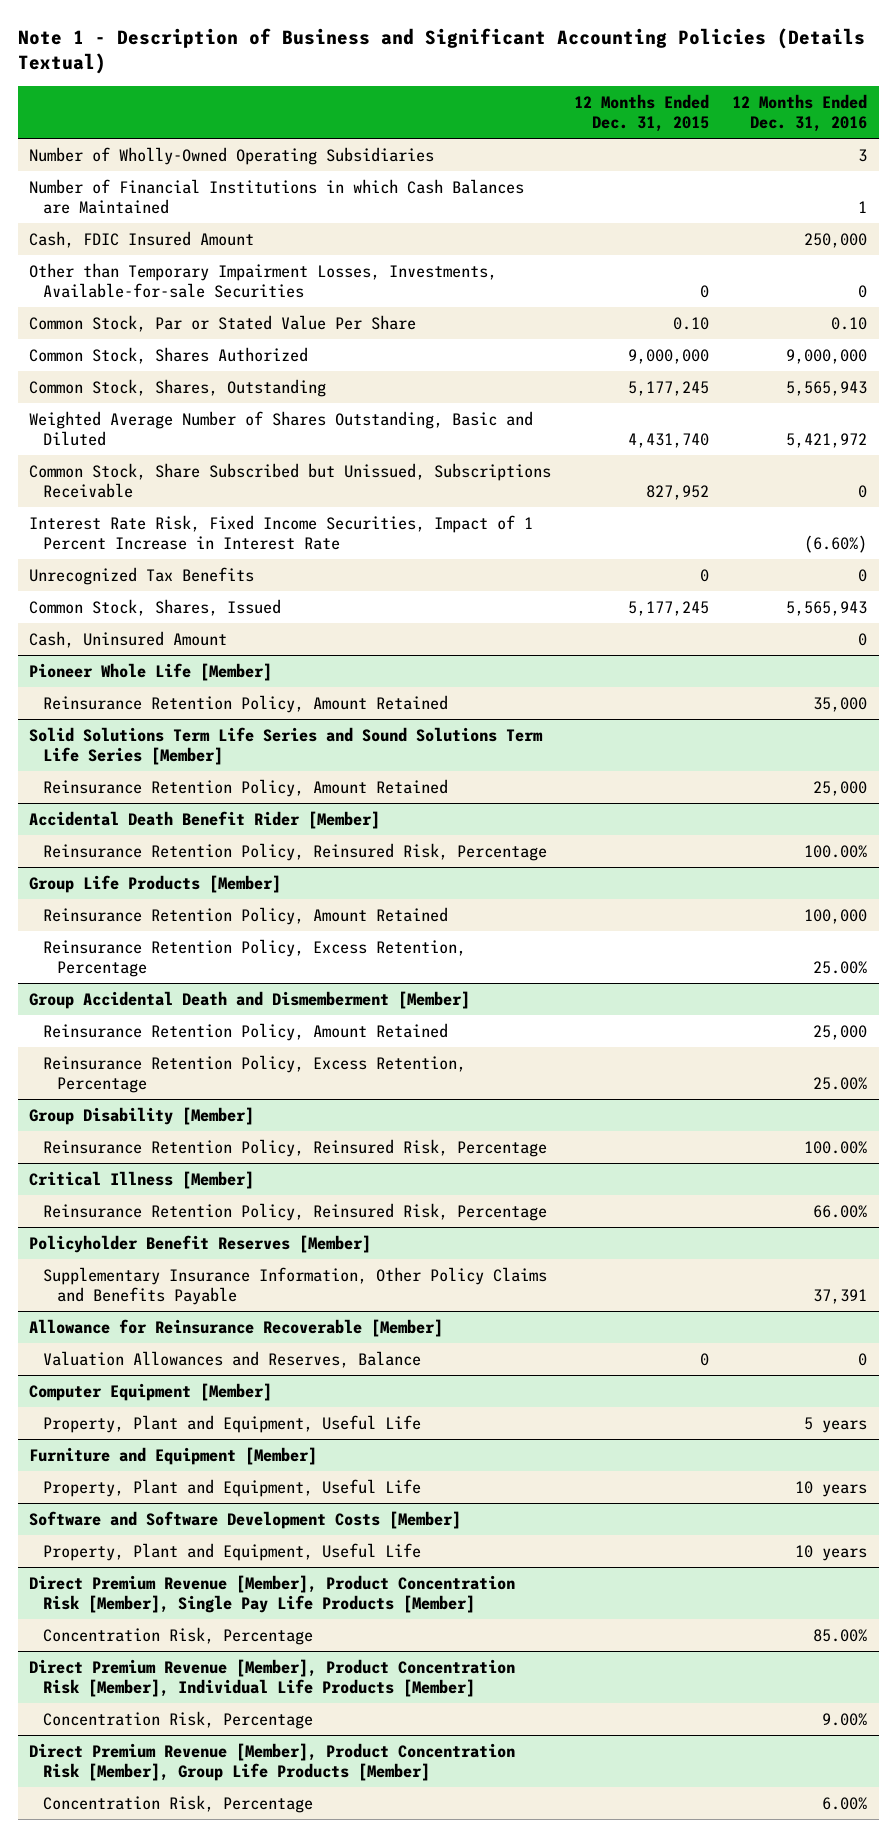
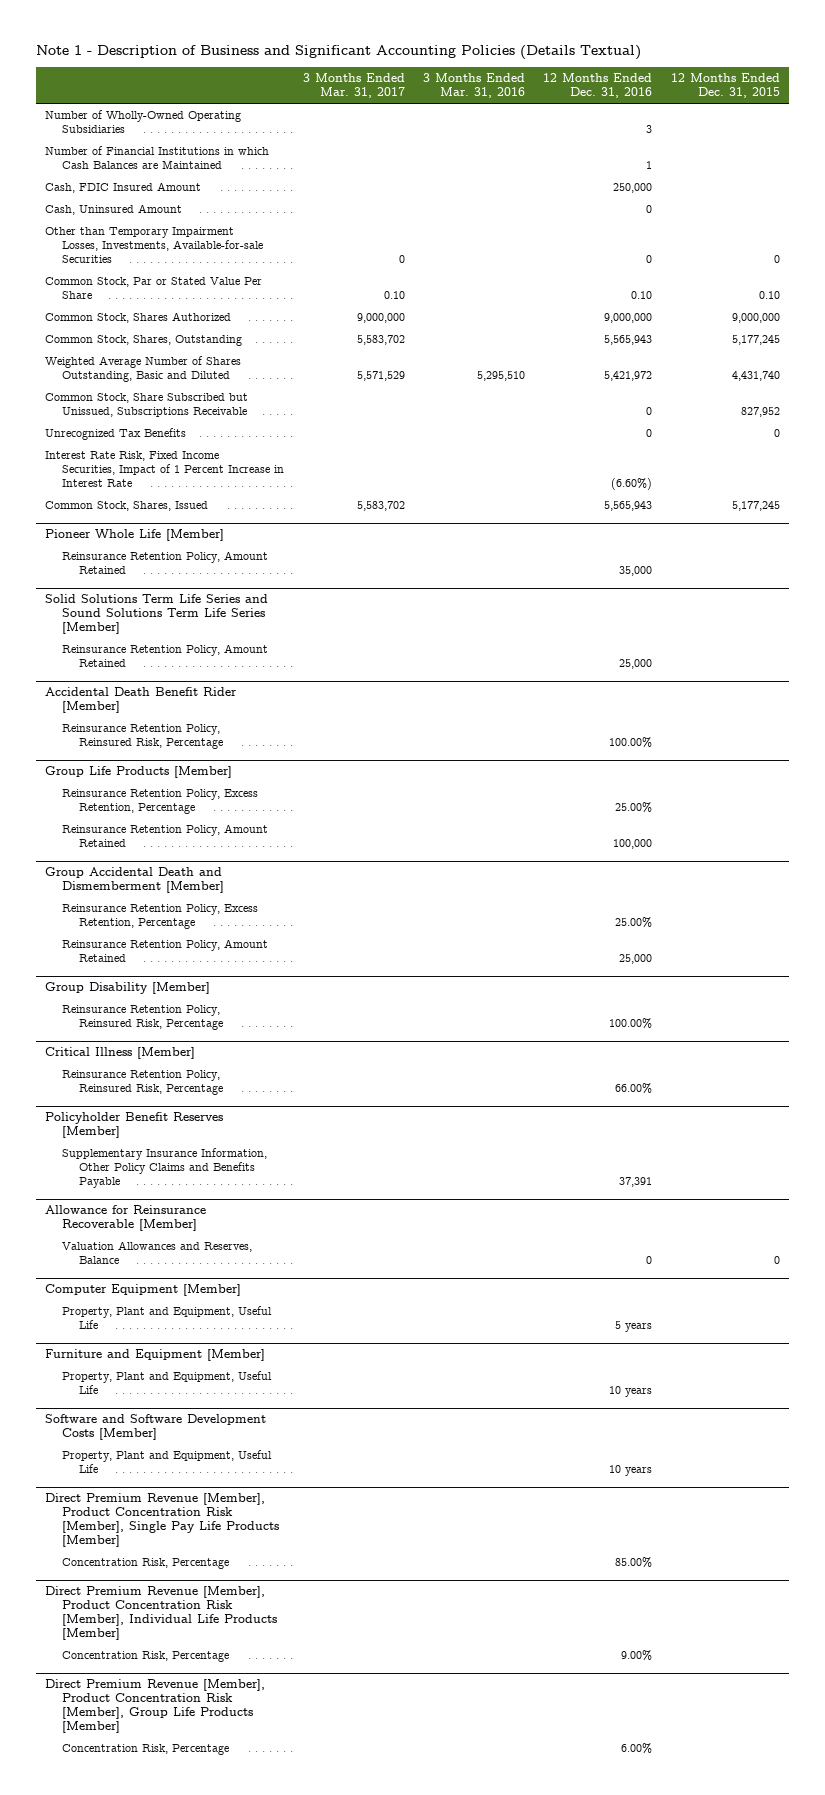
- | 12 Months Ended Dec. 31, 2015 | 12 Months Ended Dec. 31, 2016
+ | 3 Months Ended Mar. 31, 2017 | 3 Months Ended Mar. 31, 2016 | 12 Months Ended Dec. 31, 2016 | 12 Months Ended Dec. 31, 2015
moved up: Cash, Uninsured Amount | | | 0 |
moved down: Interest Rate Risk, Fixed Income Securities, Impact of 1 Percent Increase in Interest Rate | | | (6.60%) |
@ Group Life Products [Member]
moved down: Reinsurance Retention Policy, Amount Retained | | | 100,000 |
@ Group Accidental Death and Dismemberment [Member]
moved down: Reinsurance Retention Policy, Amount Retained | | | 25,000 |

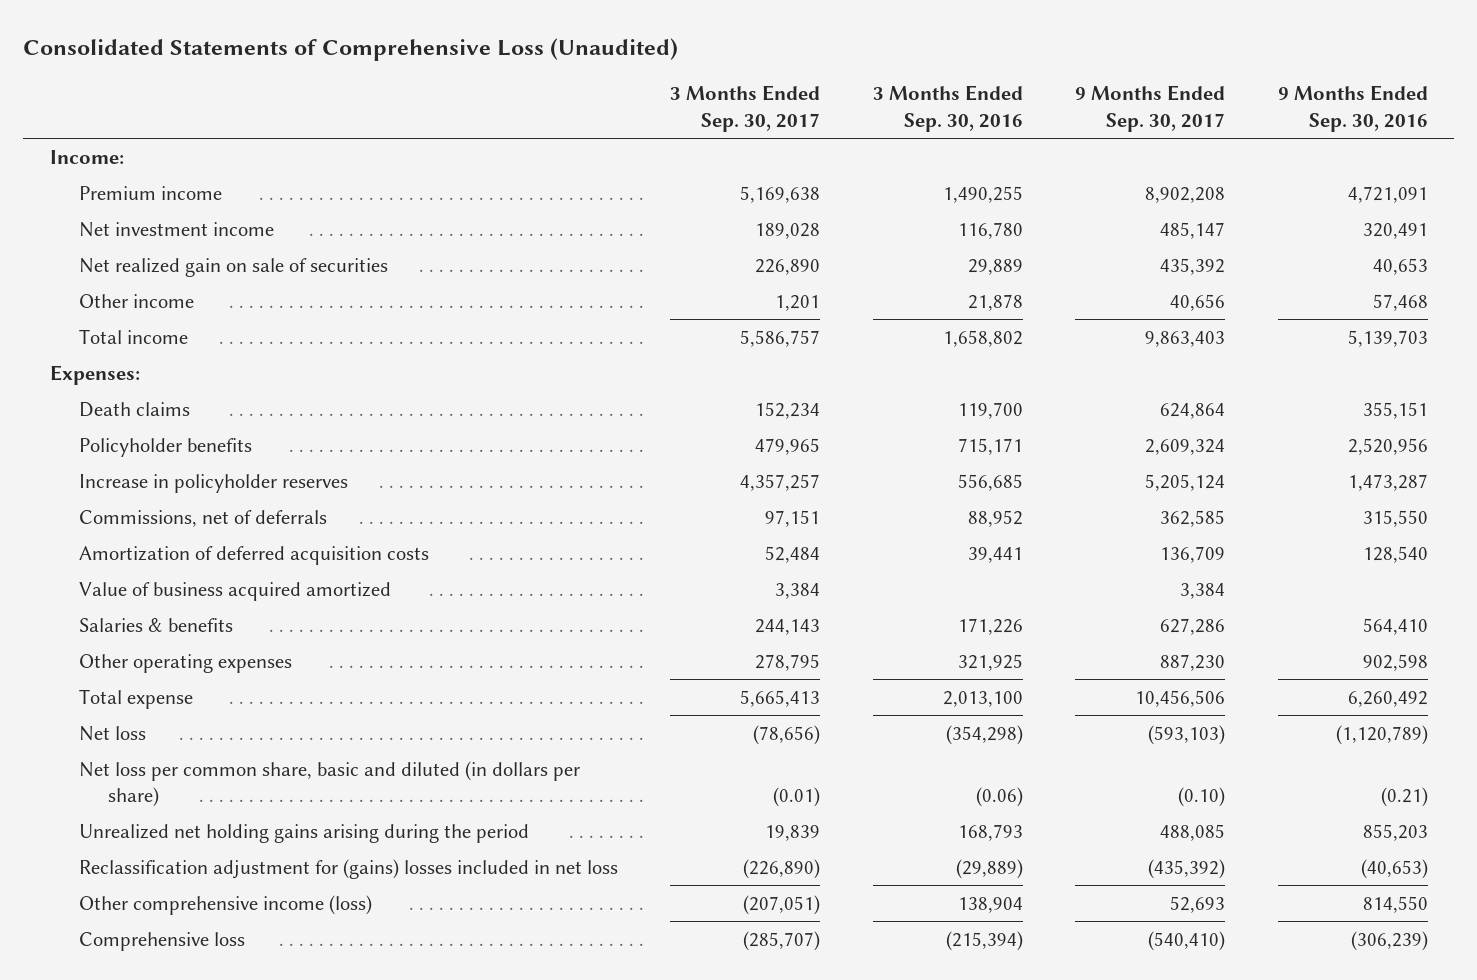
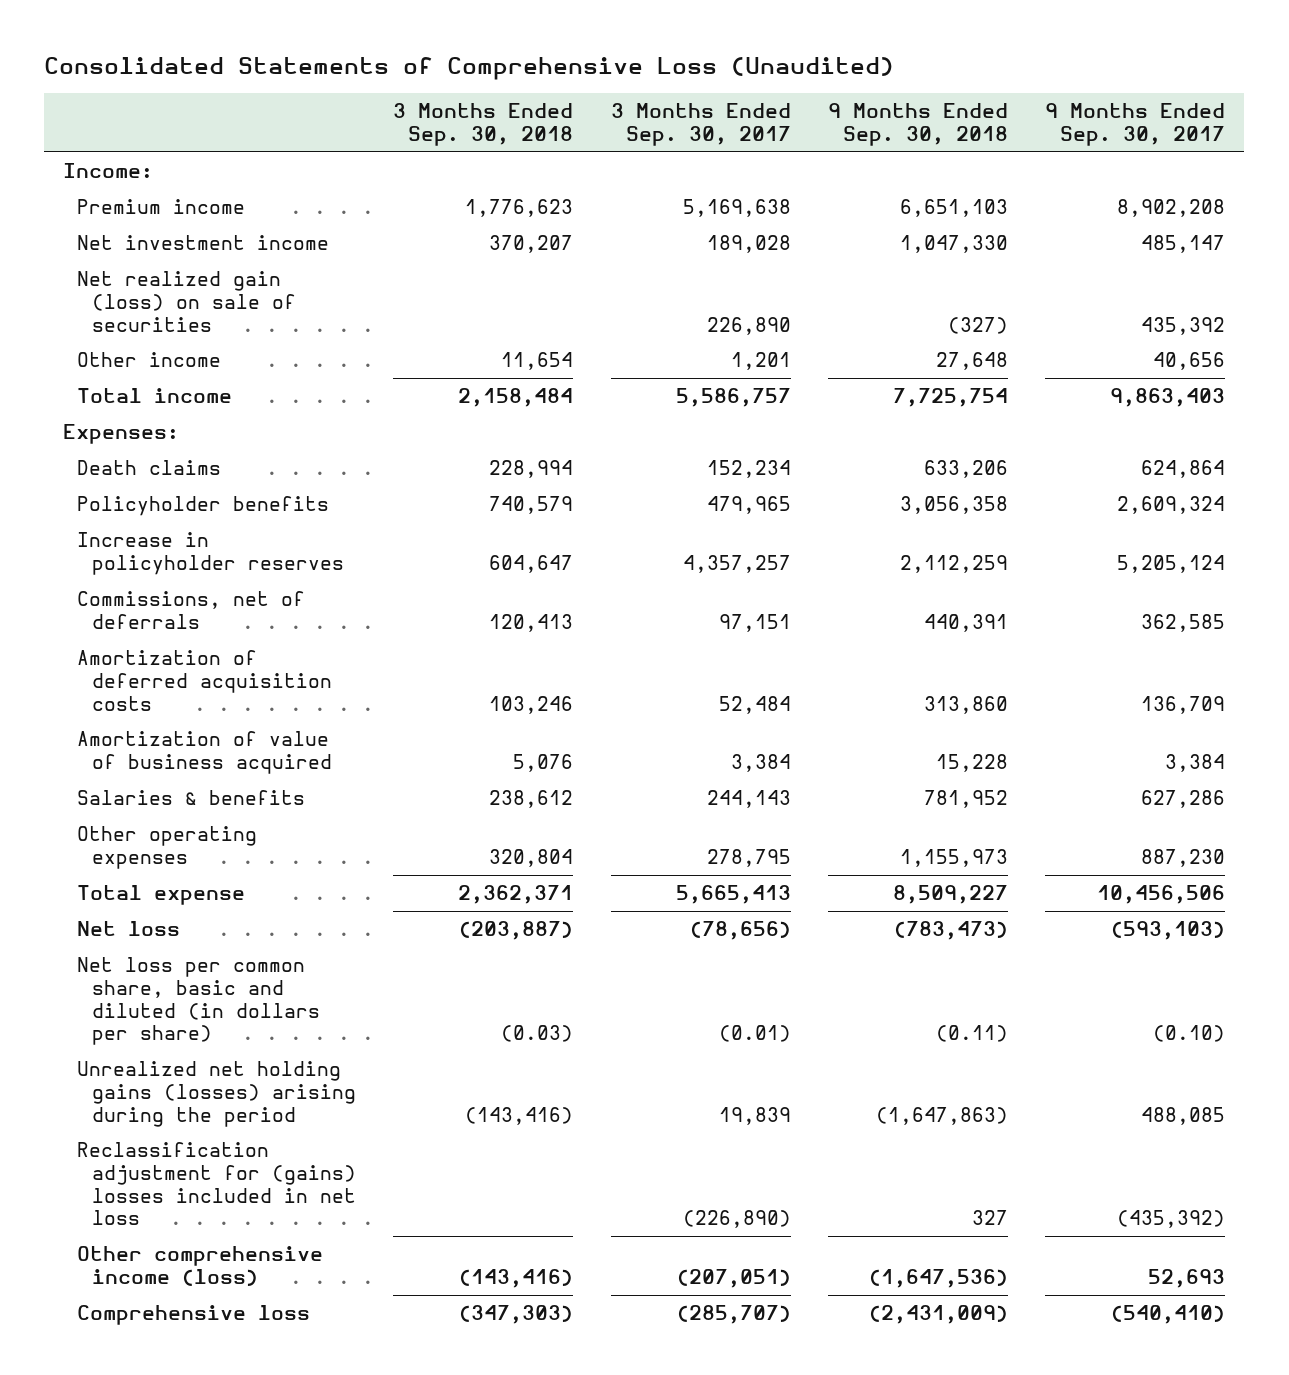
- | 3 Months Ended Sep. 30, 2017 | 3 Months Ended Sep. 30, 2016 | 9 Months Ended Sep. 30, 2017 | 9 Months Ended Sep. 30, 2016
+ | 3 Months Ended Sep. 30, 2018 | 3 Months Ended Sep. 30, 2017 | 9 Months Ended Sep. 30, 2018 | 9 Months Ended Sep. 30, 2017
- Net realized gain on sale of securities | 226,890 | 29,889 | 435,392 | 40,653
+ Net realized gain (loss) on sale of securities | | 226,890 | (327) | 435,392
- Value of business acquired amortized | 3,384 | | 3,384 |
+ Amortization of value of business acquired | 5,076 | 3,384 | 15,228 | 3,384
- Unrealized net holding gains arising during the period | 19,839 | 168,793 | 488,085 | 855,203
+ Unrealized net holding gains (losses) arising during the period | (143,416) | 19,839 | (1,647,863) | 488,085

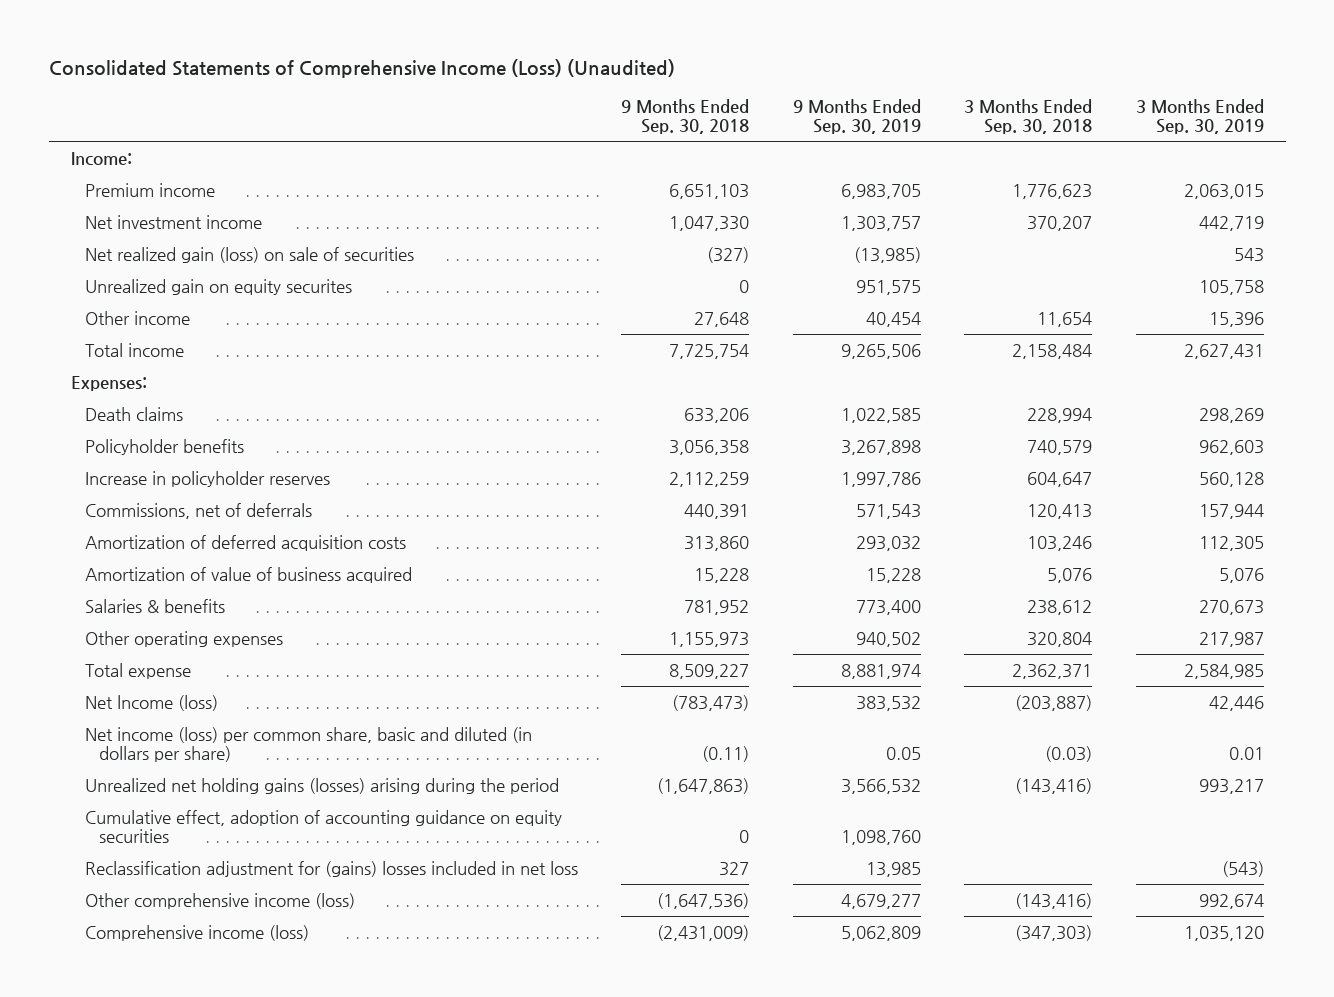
- Consolidated Statements of Comprehensive Loss (Unaudited)
+ Consolidated Statements of Comprehensive Income (Loss) (Unaudited)
- | 3 Months Ended Sep. 30, 2018 | 3 Months Ended Sep. 30, 2017 | 9 Months Ended Sep. 30, 2018 | 9 Months Ended Sep. 30, 2017
+ | 9 Months Ended Sep. 30, 2018 | 9 Months Ended Sep. 30, 2019 | 3 Months Ended Sep. 30, 2018 | 3 Months Ended Sep. 30, 2019
+ Unrealized gain on equity securites | 0 | 951,575 | | 105,758
- Net loss | (203,887) | (78,656) | (783,473) | (593,103)
- Net loss per common share, basic and diluted (in dollars per share) | (0.03) | (0.01) | (0.11) | (0.10)
+ Net lncome (loss) | (783,473) | 383,532 | (203,887) | 42,446
+ Net income (loss) per common share, basic and diluted (in dollars per share) | (0.11) | 0.05 | (0.03) | 0.01
+ Cumulative effect, adoption of accounting guidance on equity securities | 0 | 1,098,760 | |
- Comprehensive loss | (347,303) | (285,707) | (2,431,009) | (540,410)
+ Comprehensive income (loss) | (2,431,009) | 5,062,809 | (347,303) | 1,035,120

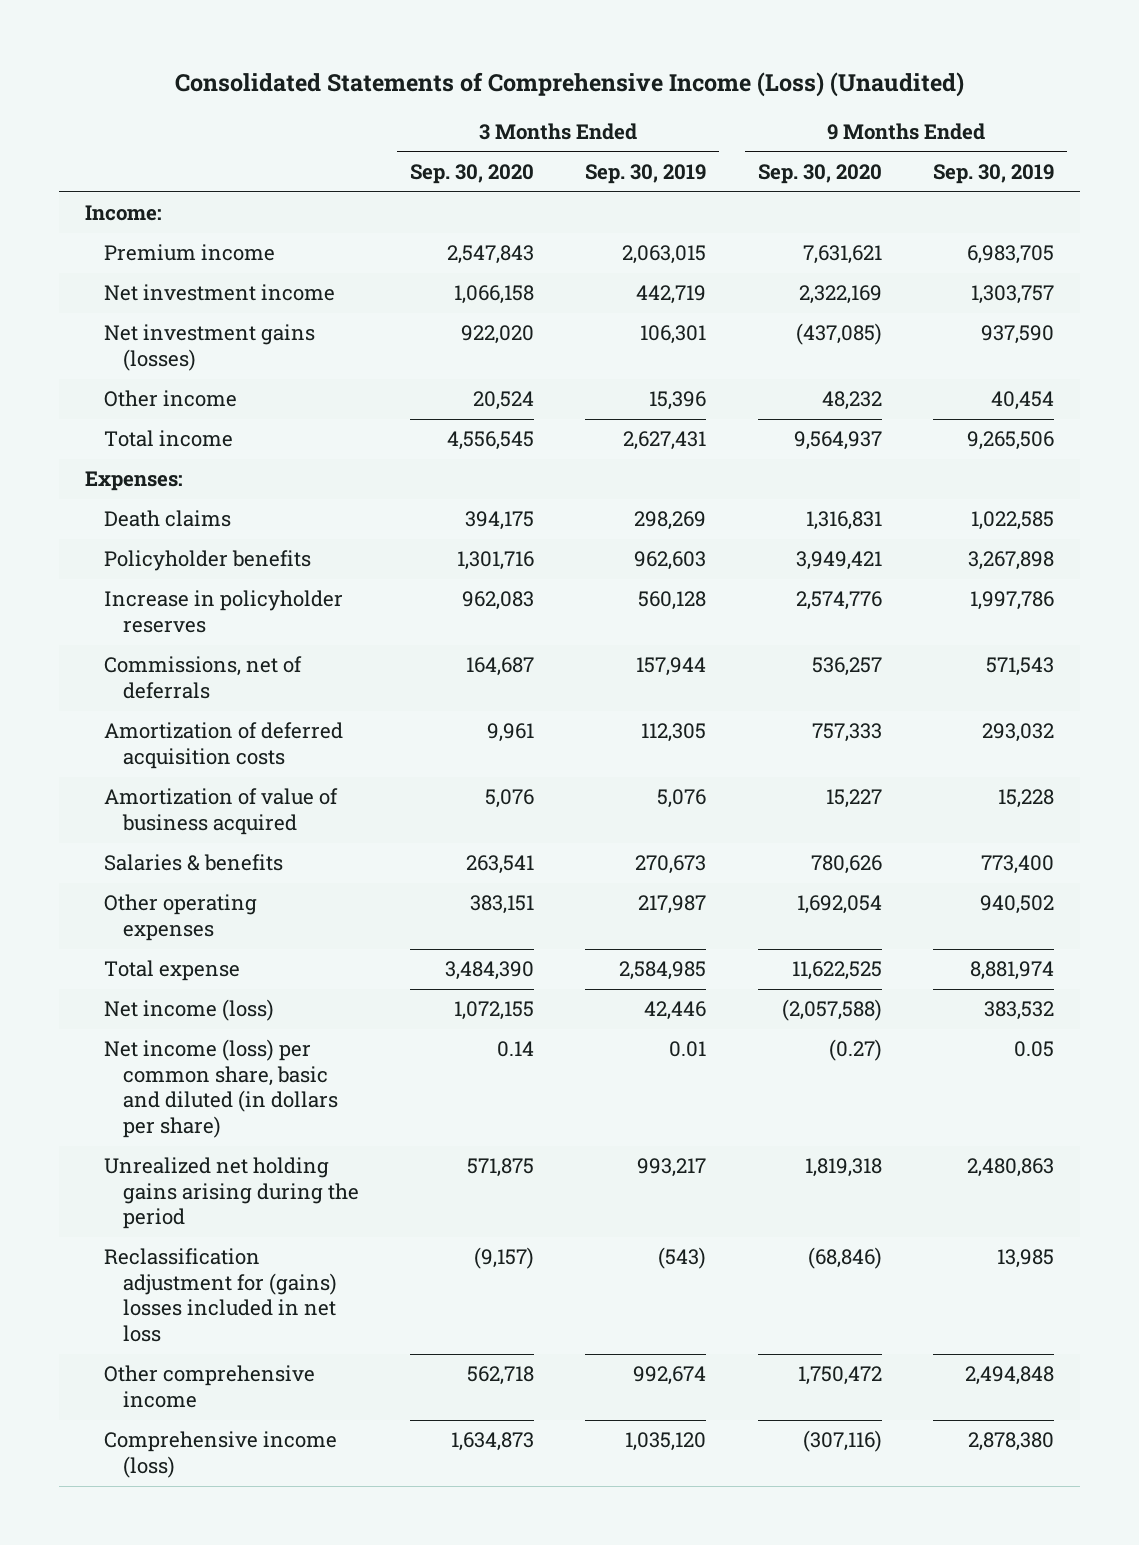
- | 9 Months Ended Sep. 30, 2018 | 9 Months Ended Sep. 30, 2019 | 3 Months Ended Sep. 30, 2018 | 3 Months Ended Sep. 30, 2019
+ | 3 Months Ended Sep. 30, 2020 | 3 Months Ended Sep. 30, 2019 | 9 Months Ended Sep. 30, 2020 | 9 Months Ended Sep. 30, 2019
- Net realized gain (loss) on sale of securities | (327) | (13,985) | | 543
- Unrealized gain on equity securites | 0 | 951,575 | | 105,758
+ Net investment gains (losses) | 922,020 | 106,301 | (437,085) | 937,590
- Net lncome (loss) | (783,473) | 383,532 | (203,887) | 42,446
+ Net income (loss) | 1,072,155 | 42,446 | (2,057,588) | 383,532
- Unrealized net holding gains (losses) arising during the period | (1,647,863) | 3,566,532 | (143,416) | 993,217
- Cumulative effect, adoption of accounting guidance on equity securities | 0 | 1,098,760 | |
+ Unrealized net holding gains arising during the period | 571,875 | 993,217 | 1,819,318 | 2,480,863
- Other comprehensive income (loss) | (1,647,536) | 4,679,277 | (143,416) | 992,674
- Comprehensive income (loss) | (2,431,009) | 5,062,809 | (347,303) | 1,035,120
+ Other comprehensive income | 562,718 | 992,674 | 1,750,472 | 2,494,848
+ Comprehensive income (loss) | 1,634,873 | 1,035,120 | (307,116) | 2,878,380

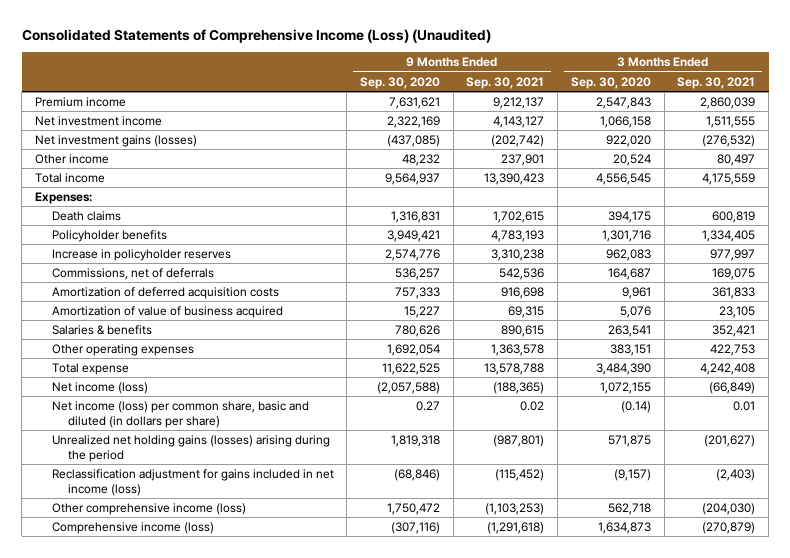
- | 3 Months Ended Sep. 30, 2020 | 3 Months Ended Sep. 30, 2019 | 9 Months Ended Sep. 30, 2020 | 9 Months Ended Sep. 30, 2019
+ | 9 Months Ended Sep. 30, 2020 | 9 Months Ended Sep. 30, 2021 | 3 Months Ended Sep. 30, 2020 | 3 Months Ended Sep. 30, 2021
- Income:
- Net income (loss) per common share, basic and diluted (in dollars per share) | 0.14 | 0.01 | (0.27) | 0.05
- Unrealized net holding gains arising during the period | 571,875 | 993,217 | 1,819,318 | 2,480,863
- Reclassification adjustment for (gains) losses included in net loss | (9,157) | (543) | (68,846) | 13,985
- Other comprehensive income | 562,718 | 992,674 | 1,750,472 | 2,494,848
+ Net income (loss) per common share, basic and diluted (in dollars per share) | 0.27 | 0.02 | (0.14) | 0.01
+ Unrealized net holding gains (losses) arising during the period | 1,819,318 | (987,801) | 571,875 | (201,627)
+ Reclassification adjustment for gains included in net income (loss) | (68,846) | (115,452) | (9,157) | (2,403)
+ Other comprehensive income (loss) | 1,750,472 | (1,103,253) | 562,718 | (204,030)

